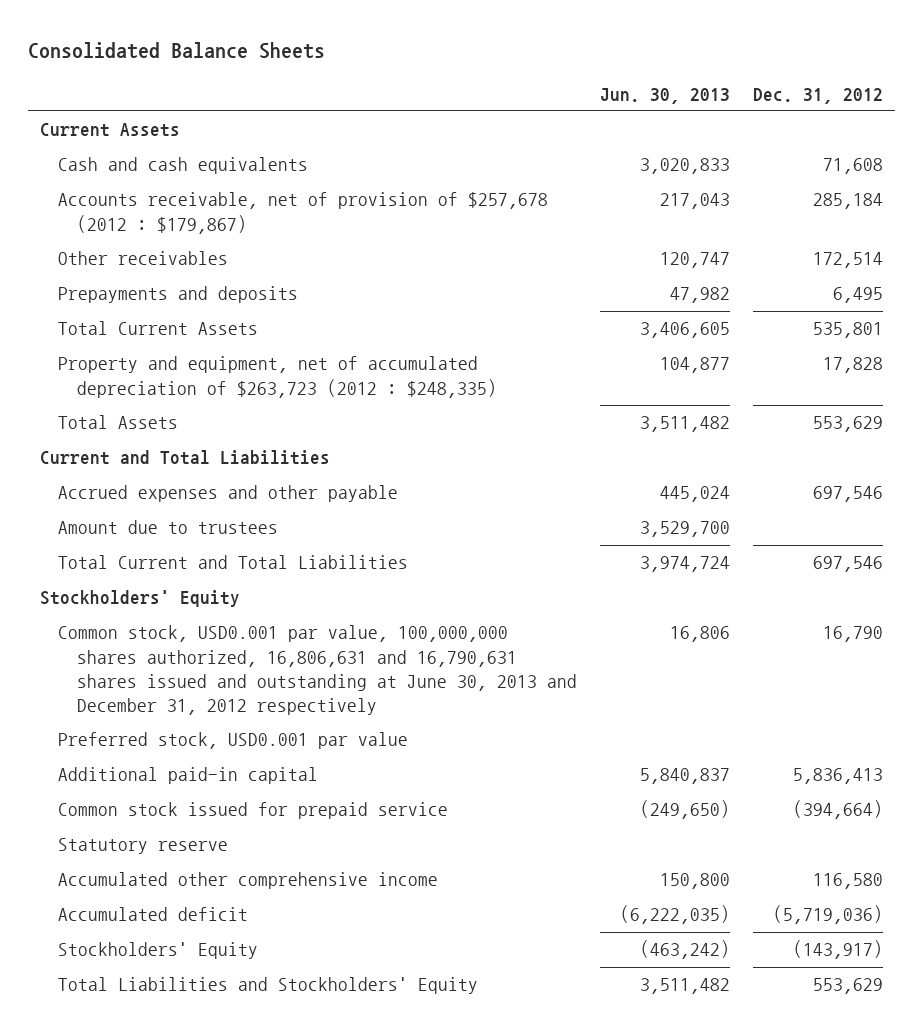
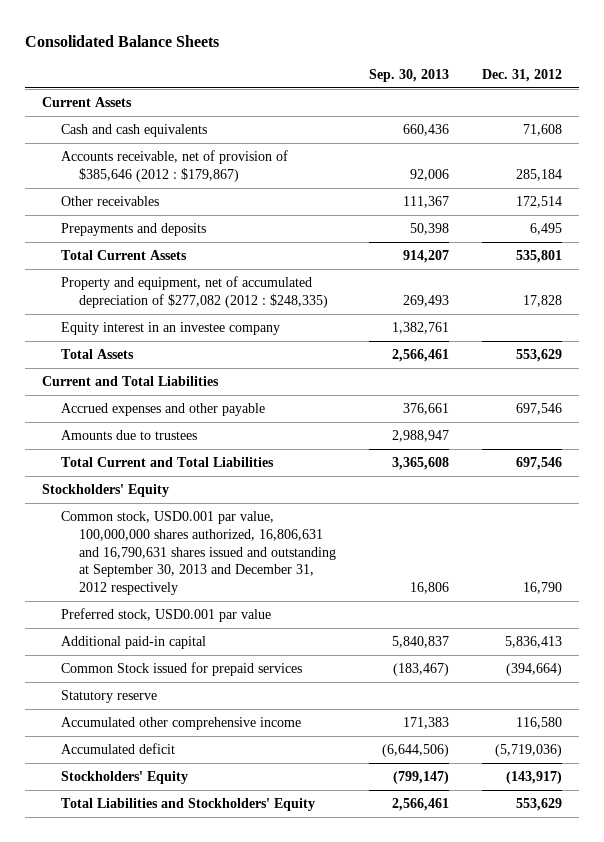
- | Jun. 30, 2013 | Dec. 31, 2012
+ | Sep. 30, 2013 | Dec. 31, 2012
- Accounts receivable, net of provision of $257,678 (2012 : $179,867) | 217,043 | 285,184
+ Accounts receivable, net of provision of $385,646 (2012 : $179,867) | 92,006 | 285,184
- Property and equipment, net of accumulated depreciation of $263,723 (2012 : $248,335) | 104,877 | 17,828
+ Property and equipment, net of accumulated depreciation of $277,082 (2012 : $248,335) | 269,493 | 17,828
+ Equity interest in an investee company | 1,382,761 |
- Amount due to trustees | 3,529,700 |
+ Amounts due to trustees | 2,988,947 |
- Common stock, USD0.001 par value, 100,000,000 shares authorized, 16,806,631 and 16,790,631 shares issued and outstanding at June 30, 2013 and December 31, 2012 respectively | 16,806 | 16,790
+ Common stock, USD0.001 par value, 100,000,000 shares authorized, 16,806,631 and 16,790,631 shares issued and outstanding at September 30, 2013 and December 31, 2012 respectively | 16,806 | 16,790
- Common stock issued for prepaid service | (249,650) | (394,664)
+ Common Stock issued for prepaid services | (183,467) | (394,664)

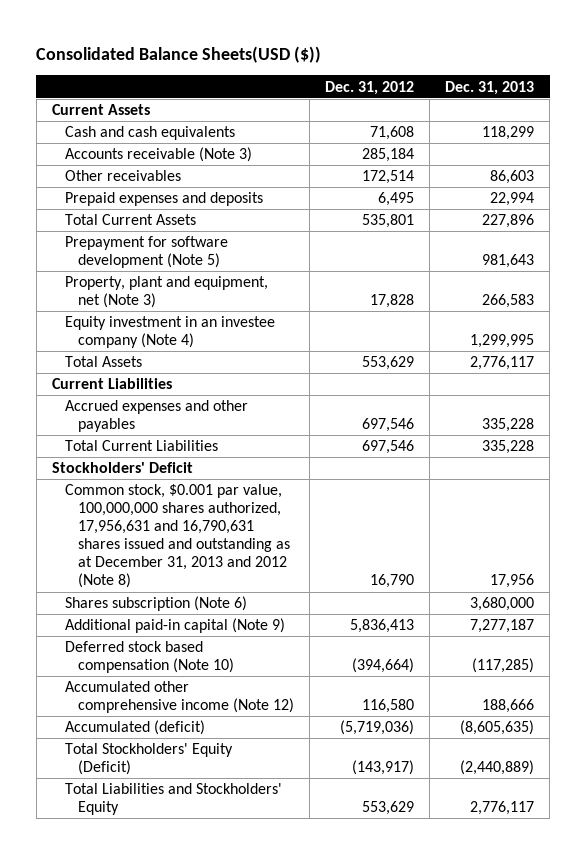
- Consolidated Balance Sheets
+ Consolidated Balance Sheets(USD ($))
- | Sep. 30, 2013 | Dec. 31, 2012
+ | Dec. 31, 2012 | Dec. 31, 2013
- Accounts receivable, net of provision of $385,646 (2012 : $179,867) | 92,006 | 285,184
+ Accounts receivable (Note 3) | 285,184 |
- Prepayments and deposits | 50,398 | 6,495
+ Prepaid expenses and deposits | 6,495 | 22,994
- Property and equipment, net of accumulated depreciation of $277,082 (2012 : $248,335) | 269,493 | 17,828
- Equity interest in an investee company | 1,382,761 |
+ Prepayment for software development (Note 5) | | 981,643
+ Property, plant and equipment, net (Note 3) | 17,828 | 266,583
+ Equity investment in an investee company (Note 4) | | 1,299,995
- Current and Total Liabilities
- Accrued expenses and other payable | 376,661 | 697,546
- Amounts due to trustees | 2,988,947 |
- Total Current and Total Liabilities | 3,365,608 | 697,546
- Stockholders' Equity
- Common stock, USD0.001 par value, 100,000,000 shares authorized, 16,806,631 and 16,790,631 shares issued and outstanding at September 30, 2013 and December 31, 2012 respectively | 16,806 | 16,790
- Preferred stock, USD0.001 par value
- Additional paid-in capital | 5,840,837 | 5,836,413
- Common Stock issued for prepaid services | (183,467) | (394,664)
- Statutory reserve
- Accumulated other comprehensive income | 171,383 | 116,580
- Accumulated deficit | (6,644,506) | (5,719,036)
- Stockholders' Equity | (799,147) | (143,917)
+ Current Liabilities
+ Accrued expenses and other payables | 697,546 | 335,228
+ Total Current Liabilities | 697,546 | 335,228
+ Stockholders' Deficit
+ Common stock, $0.001 par value, 100,000,000 shares authorized, 17,956,631 and 16,790,631 shares issued and outstanding as at December 31, 2013 and 2012 (Note 8) | 16,790 | 17,956
+ Shares subscription (Note 6) | | 3,680,000
+ Additional paid-in capital (Note 9) | 5,836,413 | 7,277,187
+ Deferred stock based compensation (Note 10) | (394,664) | (117,285)
+ Accumulated other comprehensive income (Note 12) | 116,580 | 188,666
+ Accumulated (deficit) | (5,719,036) | (8,605,635)
+ Total Stockholders' Equity (Deficit) | (143,917) | (2,440,889)

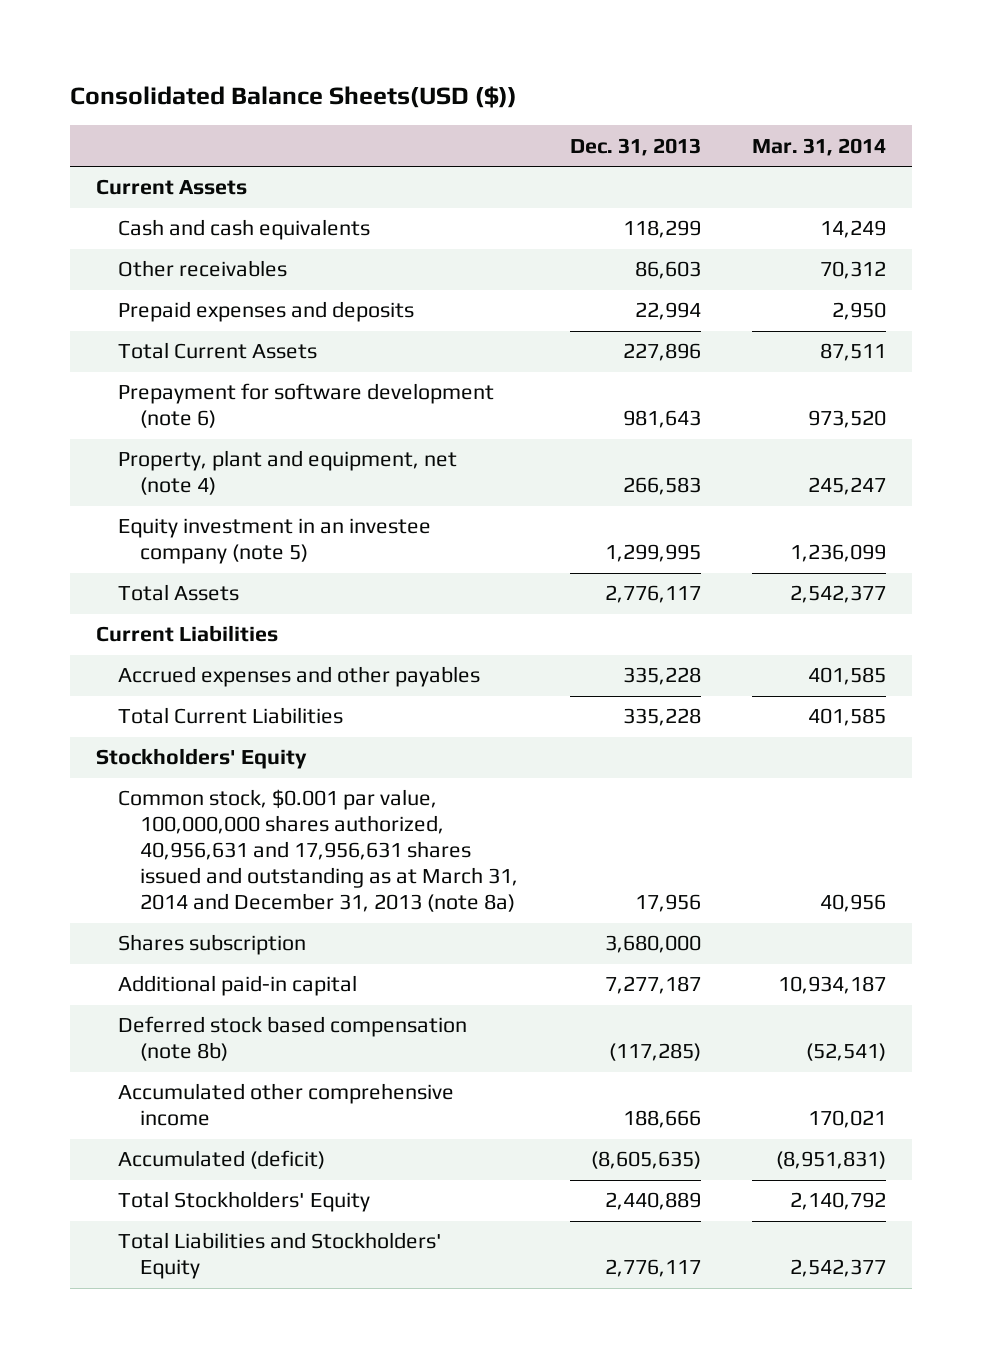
- | Dec. 31, 2012 | Dec. 31, 2013
+ | Dec. 31, 2013 | Mar. 31, 2014
- Accounts receivable (Note 3) | 285,184 |
- Prepayment for software development (Note 5) | | 981,643
- Property, plant and equipment, net (Note 3) | 17,828 | 266,583
- Equity investment in an investee company (Note 4) | | 1,299,995
+ Prepayment for software development (note 6) | 981,643 | 973,520
+ Property, plant and equipment, net (note 4) | 266,583 | 245,247
+ Equity investment in an investee company (note 5) | 1,299,995 | 1,236,099
- Stockholders' Deficit
- Common stock, $0.001 par value, 100,000,000 shares authorized, 17,956,631 and 16,790,631 shares issued and outstanding as at December 31, 2013 and 2012 (Note 8) | 16,790 | 17,956
- Shares subscription (Note 6) | | 3,680,000
- Additional paid-in capital (Note 9) | 5,836,413 | 7,277,187
- Deferred stock based compensation (Note 10) | (394,664) | (117,285)
- Accumulated other comprehensive income (Note 12) | 116,580 | 188,666
+ Stockholders' Equity
+ Common stock, $0.001 par value, 100,000,000 shares authorized, 40,956,631 and 17,956,631 shares issued and outstanding as at March 31, 2014 and December 31, 2013 (note 8a) | 17,956 | 40,956
+ Shares subscription | 3,680,000 |
+ Additional paid-in capital | 7,277,187 | 10,934,187
+ Deferred stock based compensation (note 8b) | (117,285) | (52,541)
+ Accumulated other comprehensive income | 188,666 | 170,021
- Total Stockholders' Equity (Deficit) | (143,917) | (2,440,889)
+ Total Stockholders' Equity | 2,440,889 | 2,140,792

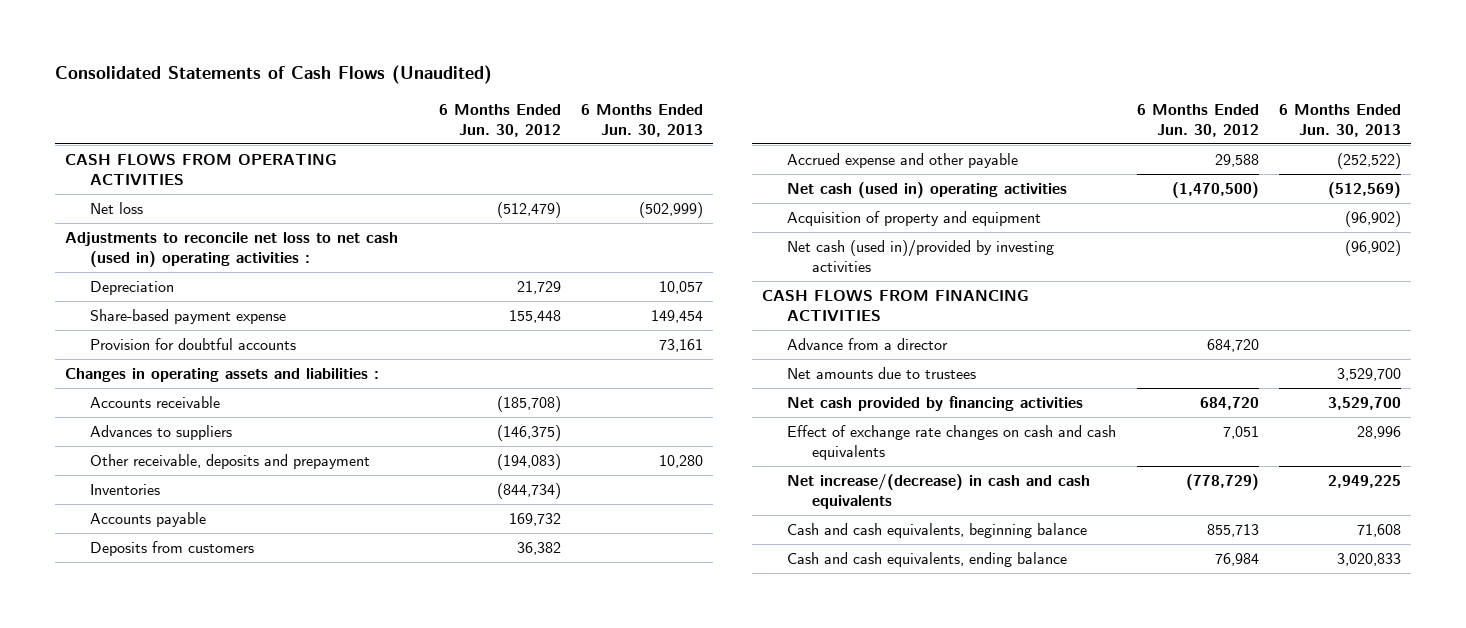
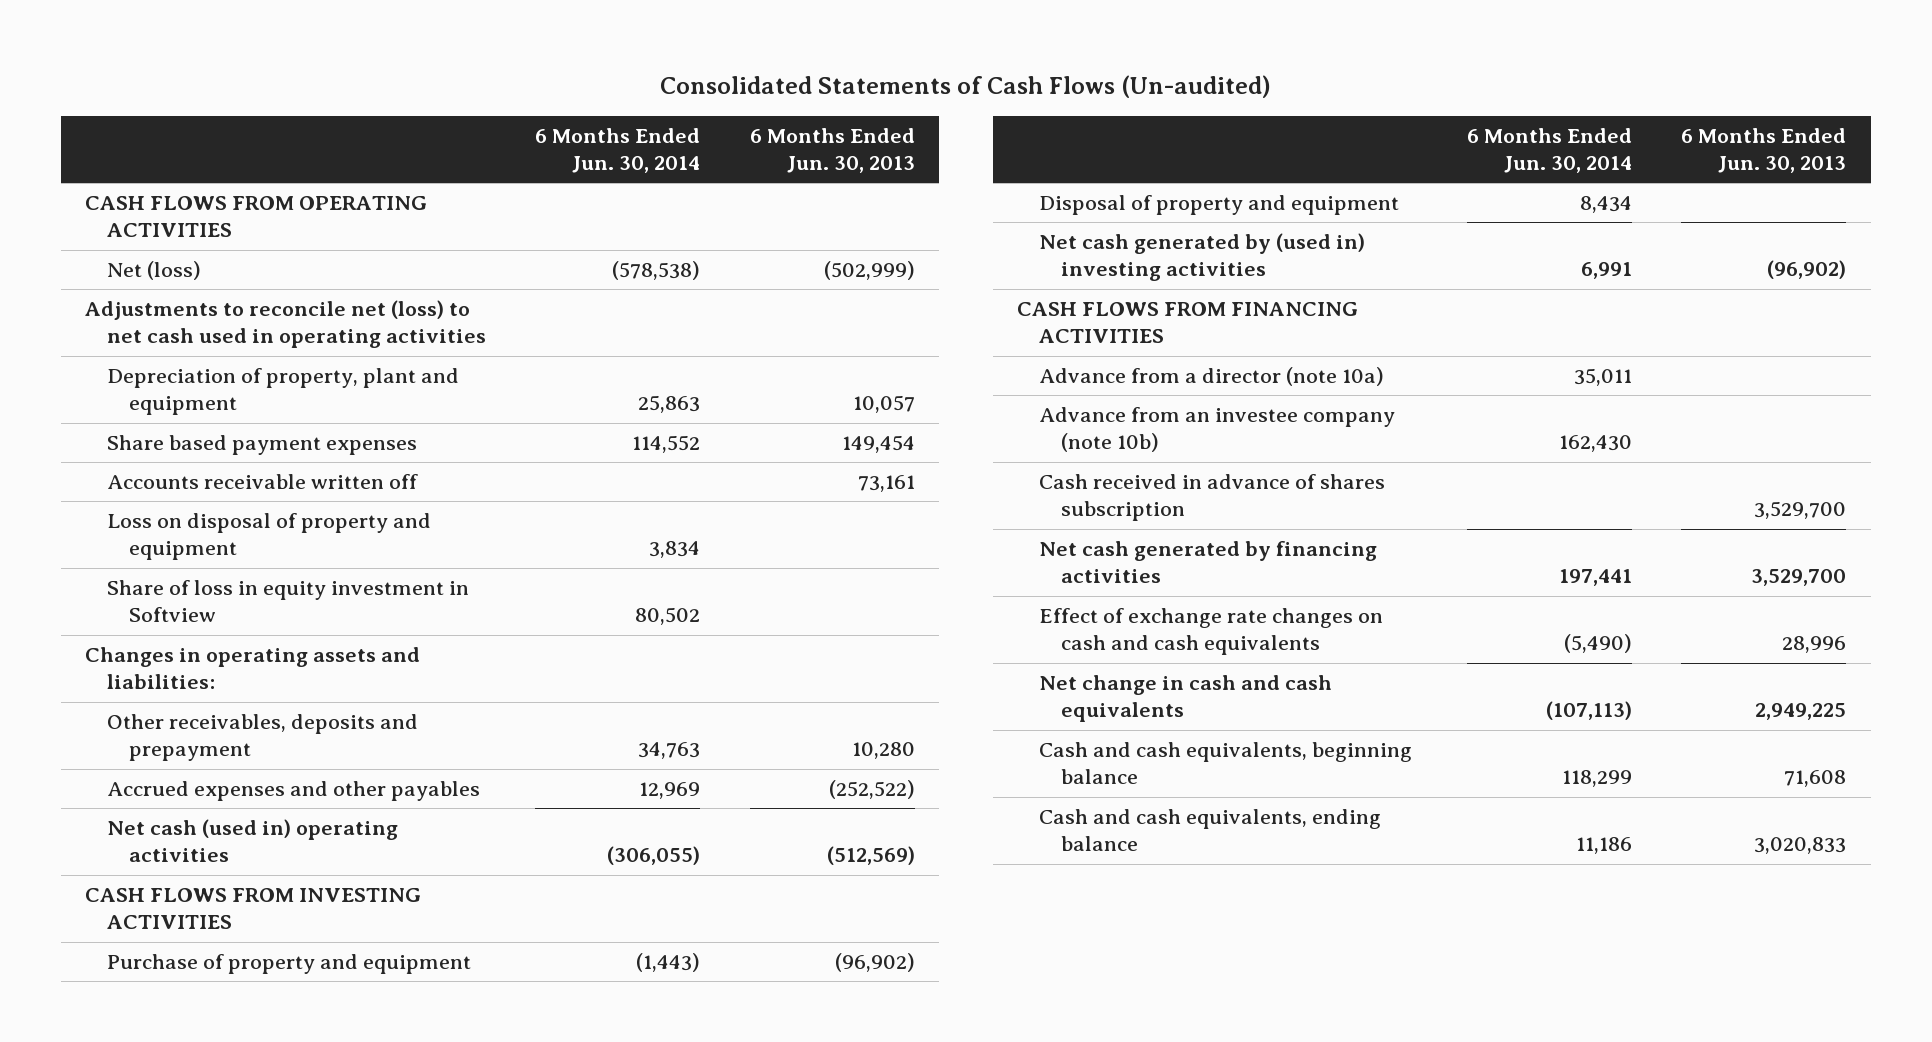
- Consolidated Statements of Cash Flows (Unaudited)
+ Consolidated Statements of Cash Flows (Un-audited)
- | 6 Months Ended Jun. 30, 2012 | 6 Months Ended Jun. 30, 2013
+ | 6 Months Ended Jun. 30, 2014 | 6 Months Ended Jun. 30, 2013
- Net loss | (512,479) | (502,999)
- Adjustments to reconcile net loss to net cash (used in) operating activities :
- Depreciation | 21,729 | 10,057
- Share-based payment expense | 155,448 | 149,454
- Provision for doubtful accounts | | 73,161
- Changes in operating assets and liabilities :
- Accounts receivable | (185,708) |
- Advances to suppliers | (146,375) |
- Other receivable, deposits and prepayment | (194,083) | 10,280
- Inventories | (844,734) |
- Accounts payable | 169,732 |
- Deposits from customers | 36,382 |
- Accrued expense and other payable | 29,588 | (252,522)
+ Net (loss) | (578,538) | (502,999)
+ Adjustments to reconcile net (loss) to net cash used in operating activities
+ Depreciation of property, plant and equipment | 25,863 | 10,057
+ Share based payment expenses | 114,552 | 149,454
+ Accounts receivable written off | | 73,161
+ Loss on disposal of property and equipment | 3,834 |
+ Share of loss in equity investment in Softview | 80,502 |
+ Changes in operating assets and liabilities:
+ Other receivables, deposits and prepayment | 34,763 | 10,280
+ Accrued expenses and other payables | 12,969 | (252,522)
- Acquisition of property and equipment | | (96,902)
- Net cash (used in)/provided by investing activities | | (96,902)
+ CASH FLOWS FROM INVESTING ACTIVITIES
+ Purchase of property and equipment | (1,443) | (96,902)
+ Disposal of property and equipment | 8,434 |
+ Net cash generated by (used in) investing activities | 6,991 | (96,902)
- Advance from a director | 684,720 |
- Net amounts due to trustees | | 3,529,700
- Net cash provided by financing activities | 684,720 | 3,529,700
+ Advance from a director (note 10a) | 35,011 |
+ Advance from an investee company (note 10b) | 162,430 |
+ Cash received in advance of shares subscription | | 3,529,700
+ Net cash generated by financing activities | 197,441 | 3,529,700
- Net increase/(decrease) in cash and cash equivalents | (778,729) | 2,949,225
+ Net change in cash and cash equivalents | (107,113) | 2,949,225

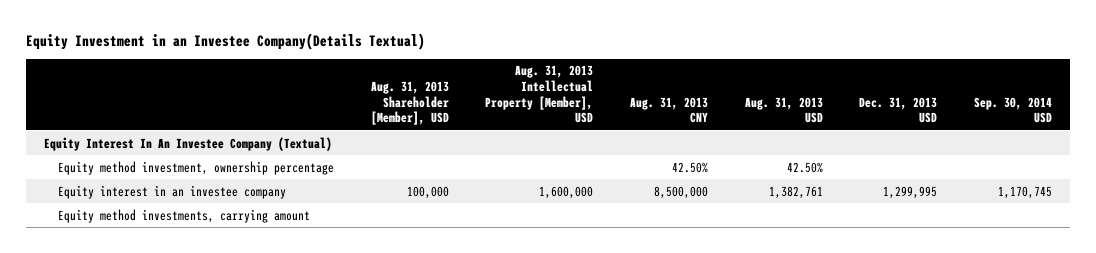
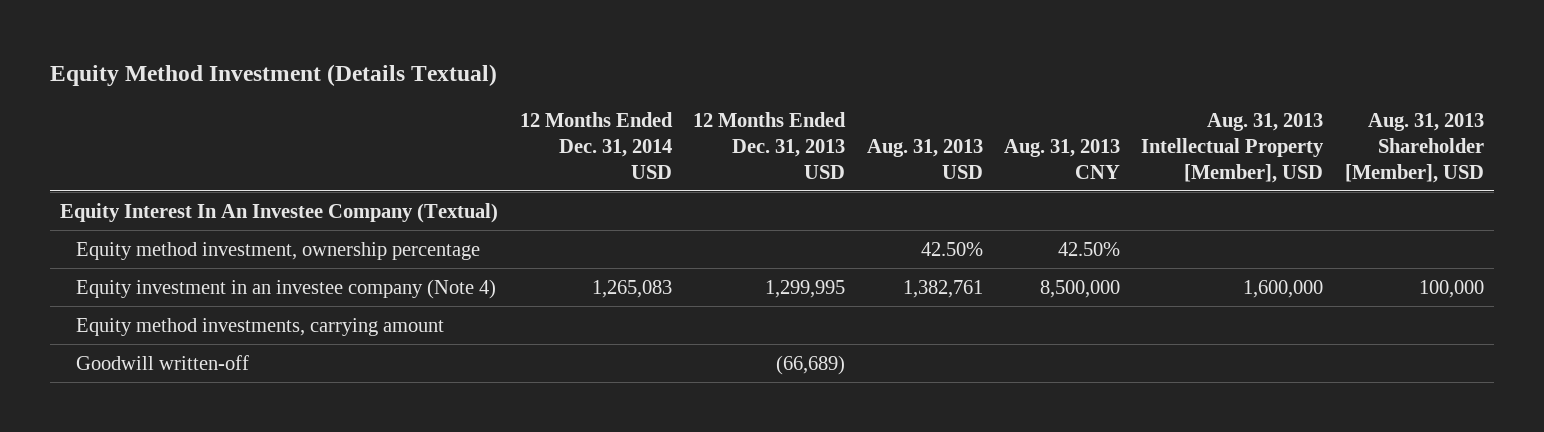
- Equity Investment in an Investee Company(Details Textual)
+ Equity Method Investment (Details Textual)
- | Aug. 31, 2013 Shareholder [Member], USD | Aug. 31, 2013 Intellectual Property [Member], USD | Aug. 31, 2013 CNY | Aug. 31, 2013 USD | Dec. 31, 2013 USD | Sep. 30, 2014 USD
+ | 12 Months Ended Dec. 31, 2014 USD | 12 Months Ended Dec. 31, 2013 USD | Aug. 31, 2013 USD | Aug. 31, 2013 CNY | Aug. 31, 2013 Intellectual Property [Member], USD | Aug. 31, 2013 Shareholder [Member], USD
- Equity interest in an investee company | 100,000 | 1,600,000 | 8,500,000 | 1,382,761 | 1,299,995 | 1,170,745
+ Equity investment in an investee company (Note 4) | 1,265,083 | 1,299,995 | 1,382,761 | 8,500,000 | 1,600,000 | 100,000
+ Goodwill written-off | | (66,689) | | | |

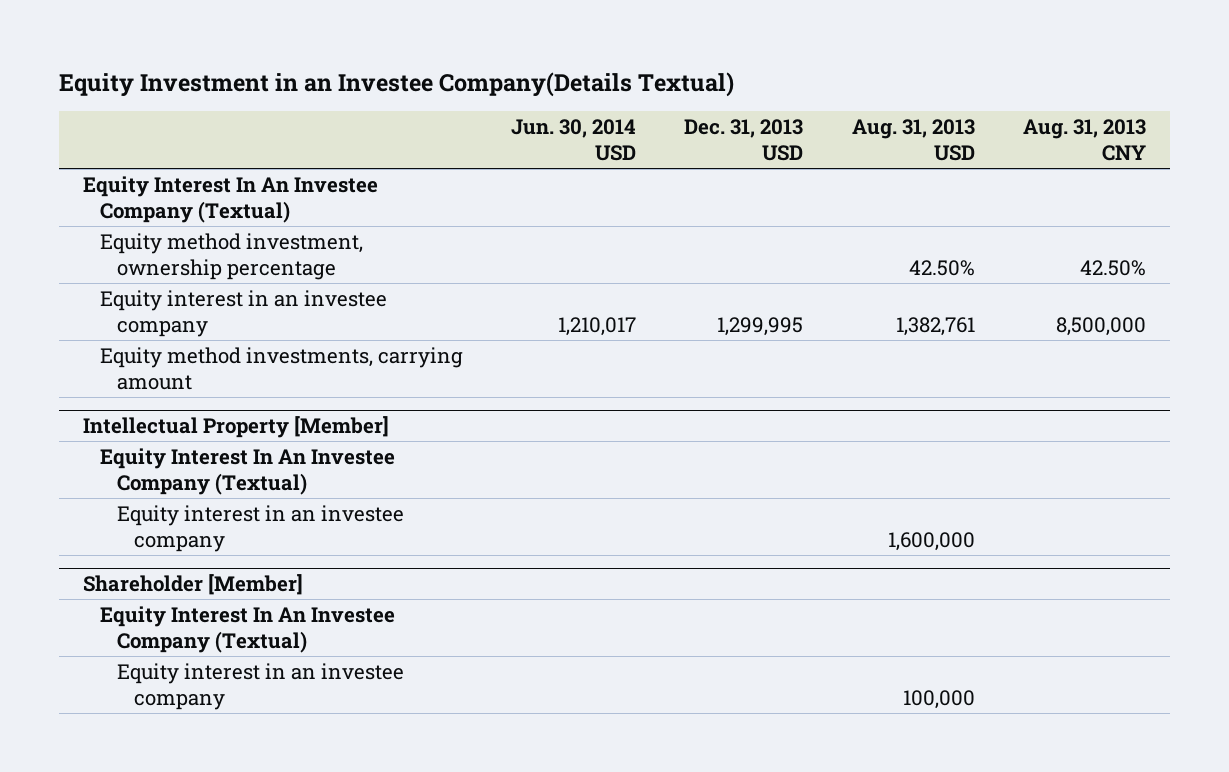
- Equity Method Investment (Details Textual)
+ Equity Investment in an Investee Company(Details Textual)
- | 12 Months Ended Dec. 31, 2014 USD | 12 Months Ended Dec. 31, 2013 USD | Aug. 31, 2013 USD | Aug. 31, 2013 CNY | Aug. 31, 2013 Intellectual Property [Member], USD | Aug. 31, 2013 Shareholder [Member], USD
+ | Jun. 30, 2014 USD | Dec. 31, 2013 USD | Aug. 31, 2013 USD | Aug. 31, 2013 CNY
- Equity investment in an investee company (Note 4) | 1,265,083 | 1,299,995 | 1,382,761 | 8,500,000 | 1,600,000 | 100,000
+ Equity interest in an investee company | 1,210,017 | 1,299,995 | 1,382,761 | 8,500,000
- Goodwill written-off | | (66,689) | | | |
+ Intellectual Property [Member]
+ Equity Interest In An Investee Company (Textual)
+ Equity interest in an investee company | | | 1,600,000 |
+ Shareholder [Member]
+ Equity Interest In An Investee Company (Textual)
+ Equity interest in an investee company | | | 100,000 |

